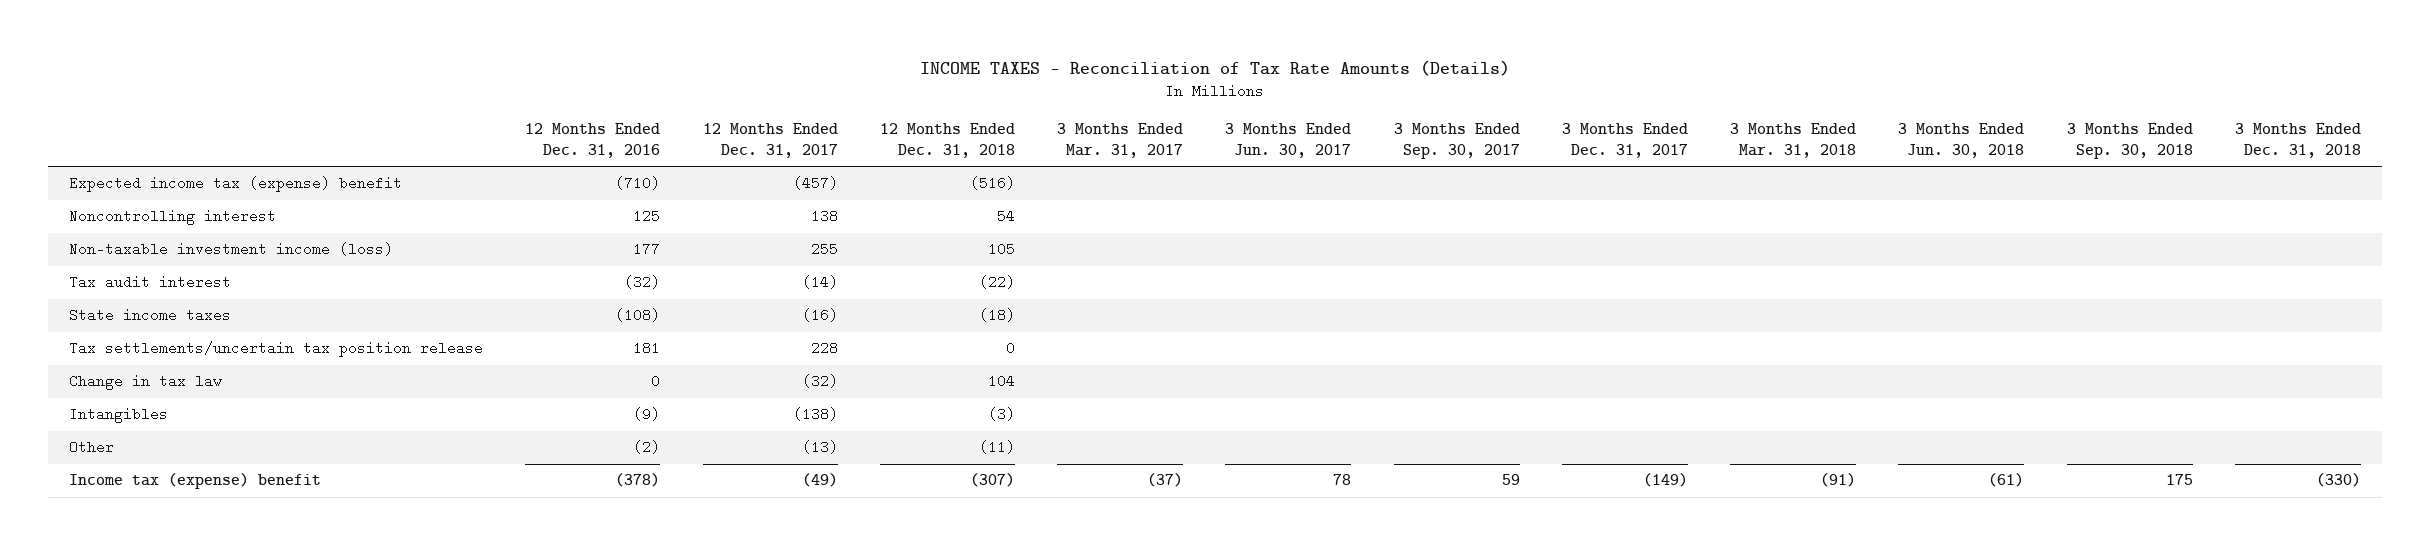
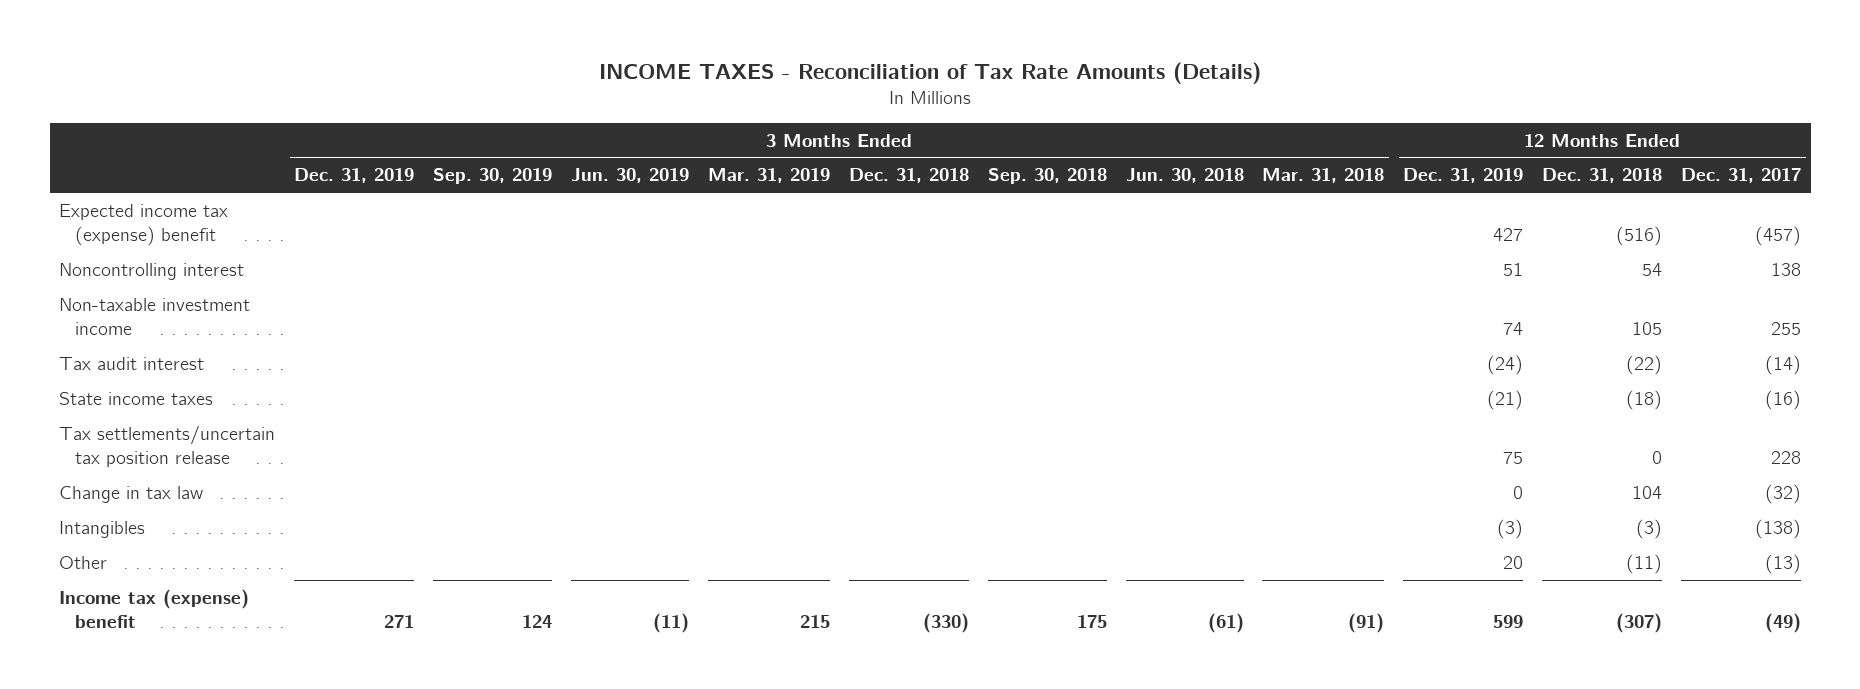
- | 12 Months Ended Dec. 31, 2016 | 12 Months Ended Dec. 31, 2017 | 12 Months Ended Dec. 31, 2018 | 3 Months Ended Mar. 31, 2017 | 3 Months Ended Jun. 30, 2017 | 3 Months Ended Sep. 30, 2017 | 3 Months Ended Dec. 31, 2017 | 3 Months Ended Mar. 31, 2018 | 3 Months Ended Jun. 30, 2018 | 3 Months Ended Sep. 30, 2018 | 3 Months Ended Dec. 31, 2018
+ | 3 Months Ended Dec. 31, 2019 | 3 Months Ended Sep. 30, 2019 | 3 Months Ended Jun. 30, 2019 | 3 Months Ended Mar. 31, 2019 | 3 Months Ended Dec. 31, 2018 | 3 Months Ended Sep. 30, 2018 | 3 Months Ended Jun. 30, 2018 | 3 Months Ended Mar. 31, 2018 | 12 Months Ended Dec. 31, 2019 | 12 Months Ended Dec. 31, 2018 | 12 Months Ended Dec. 31, 2017
- Non-taxable investment income (loss) | 177 | 255 | 105 | | | | | | | |
+ Non-taxable investment income | | | | | | | | | 74 | 105 | 255

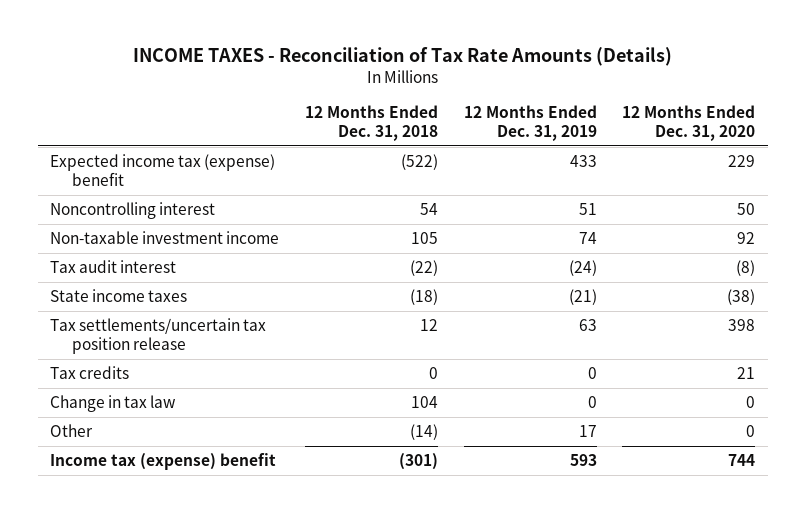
- | 3 Months Ended Dec. 31, 2019 | 3 Months Ended Sep. 30, 2019 | 3 Months Ended Jun. 30, 2019 | 3 Months Ended Mar. 31, 2019 | 3 Months Ended Dec. 31, 2018 | 3 Months Ended Sep. 30, 2018 | 3 Months Ended Jun. 30, 2018 | 3 Months Ended Mar. 31, 2018 | 12 Months Ended Dec. 31, 2019 | 12 Months Ended Dec. 31, 2018 | 12 Months Ended Dec. 31, 2017
+ | 12 Months Ended Dec. 31, 2018 | 12 Months Ended Dec. 31, 2019 | 12 Months Ended Dec. 31, 2020
- Expected income tax (expense) benefit | | | | | | | | | 427 | (516) | (457)
+ Expected income tax (expense) benefit | (522) | 433 | 229
- Tax settlements/uncertain tax position release | | | | | | | | | 75 | 0 | 228
+ Tax settlements/uncertain tax position release | 12 | 63 | 398
+ Tax credits | 0 | 0 | 21
- Intangibles | | | | | | | | | (3) | (3) | (138)
- Other | | | | | | | | | 20 | (11) | (13)
- Income tax (expense) benefit | 271 | 124 | (11) | 215 | (330) | 175 | (61) | (91) | 599 | (307) | (49)
+ Other | (14) | 17 | 0
+ Income tax (expense) benefit | (301) | 593 | 744

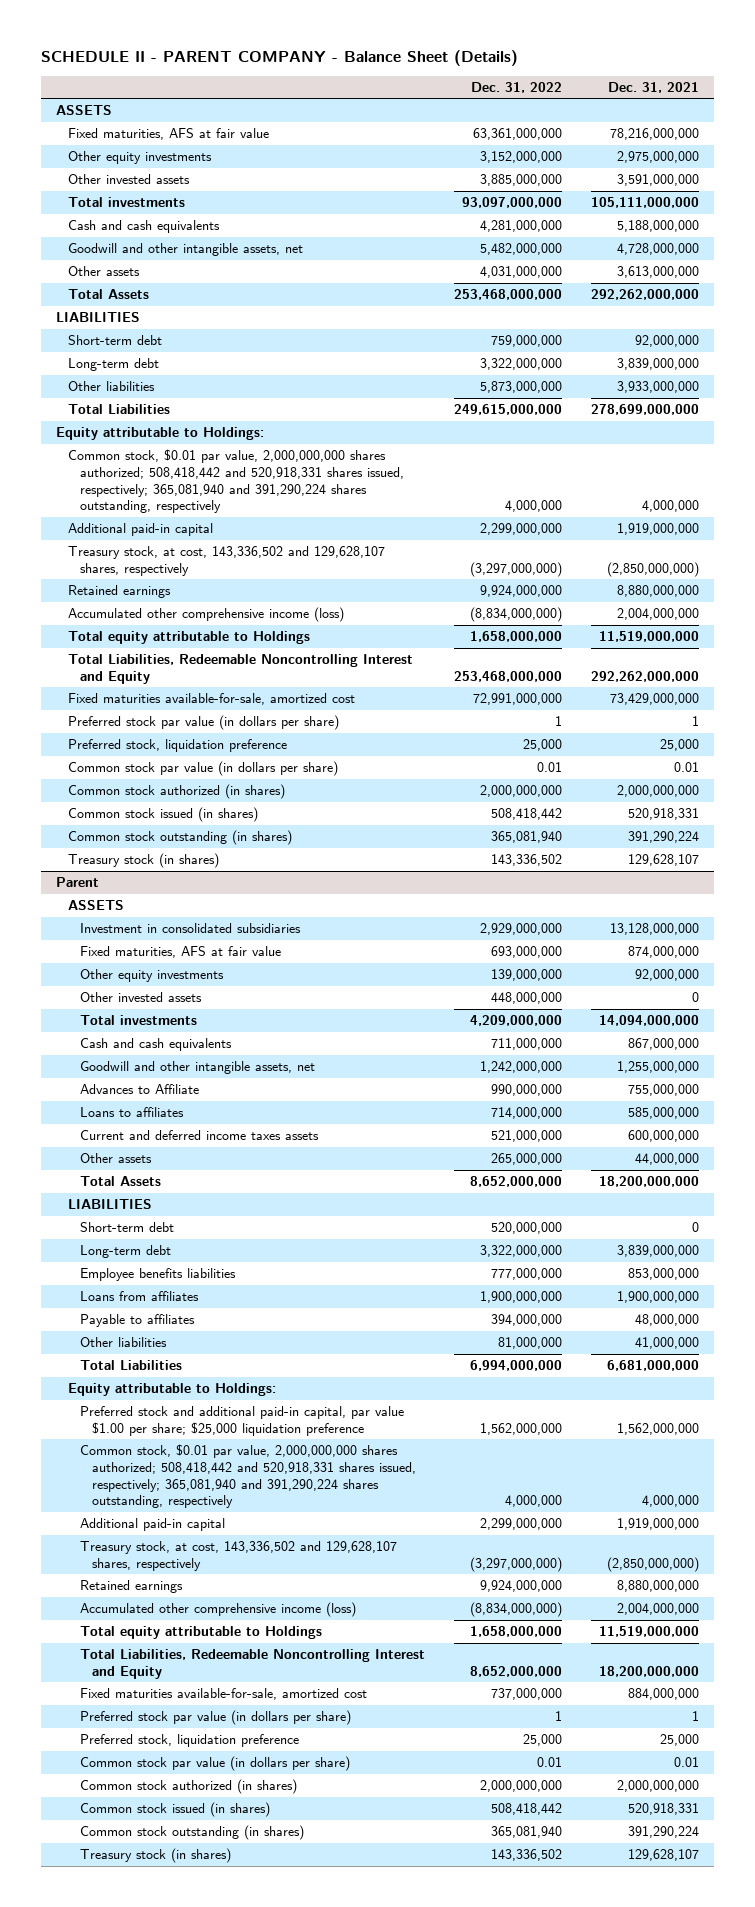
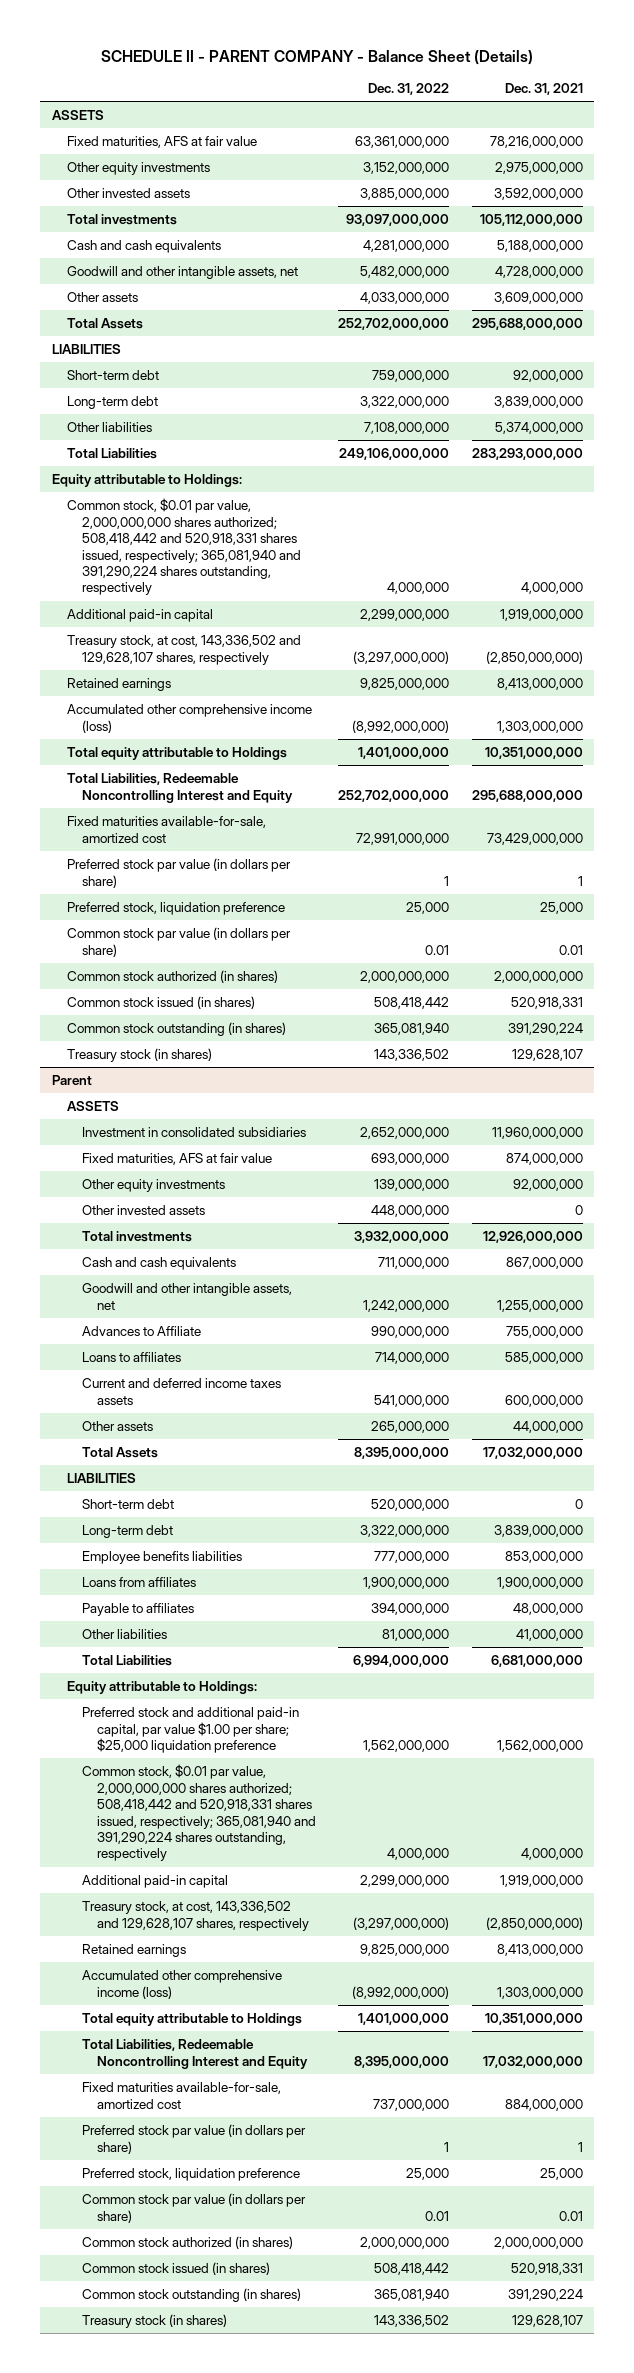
- Other invested assets | 3,885,000,000 | 3,591,000,000
- Total investments | 93,097,000,000 | 105,111,000,000
+ Other invested assets | 3,885,000,000 | 3,592,000,000
+ Total investments | 93,097,000,000 | 105,112,000,000
- Other assets | 4,031,000,000 | 3,613,000,000
- Total Assets | 253,468,000,000 | 292,262,000,000
+ Other assets | 4,033,000,000 | 3,609,000,000
+ Total Assets | 252,702,000,000 | 295,688,000,000
- Other liabilities | 5,873,000,000 | 3,933,000,000
- Total Liabilities | 249,615,000,000 | 278,699,000,000
+ Other liabilities | 7,108,000,000 | 5,374,000,000
+ Total Liabilities | 249,106,000,000 | 283,293,000,000
- Retained earnings | 9,924,000,000 | 8,880,000,000
- Accumulated other comprehensive income (loss) | (8,834,000,000) | 2,004,000,000
- Total equity attributable to Holdings | 1,658,000,000 | 11,519,000,000
- Total Liabilities, Redeemable Noncontrolling Interest and Equity | 253,468,000,000 | 292,262,000,000
+ Retained earnings | 9,825,000,000 | 8,413,000,000
+ Accumulated other comprehensive income (loss) | (8,992,000,000) | 1,303,000,000
+ Total equity attributable to Holdings | 1,401,000,000 | 10,351,000,000
+ Total Liabilities, Redeemable Noncontrolling Interest and Equity | 252,702,000,000 | 295,688,000,000
@ Parent
- Investment in consolidated subsidiaries | 2,929,000,000 | 13,128,000,000
+ Investment in consolidated subsidiaries | 2,652,000,000 | 11,960,000,000
- Total investments | 4,209,000,000 | 14,094,000,000
+ Total investments | 3,932,000,000 | 12,926,000,000
- Current and deferred income taxes assets | 521,000,000 | 600,000,000
+ Current and deferred income taxes assets | 541,000,000 | 600,000,000
- Total Assets | 8,652,000,000 | 18,200,000,000
+ Total Assets | 8,395,000,000 | 17,032,000,000
- Retained earnings | 9,924,000,000 | 8,880,000,000
- Accumulated other comprehensive income (loss) | (8,834,000,000) | 2,004,000,000
- Total equity attributable to Holdings | 1,658,000,000 | 11,519,000,000
- Total Liabilities, Redeemable Noncontrolling Interest and Equity | 8,652,000,000 | 18,200,000,000
+ Retained earnings | 9,825,000,000 | 8,413,000,000
+ Accumulated other comprehensive income (loss) | (8,992,000,000) | 1,303,000,000
+ Total equity attributable to Holdings | 1,401,000,000 | 10,351,000,000
+ Total Liabilities, Redeemable Noncontrolling Interest and Equity | 8,395,000,000 | 17,032,000,000

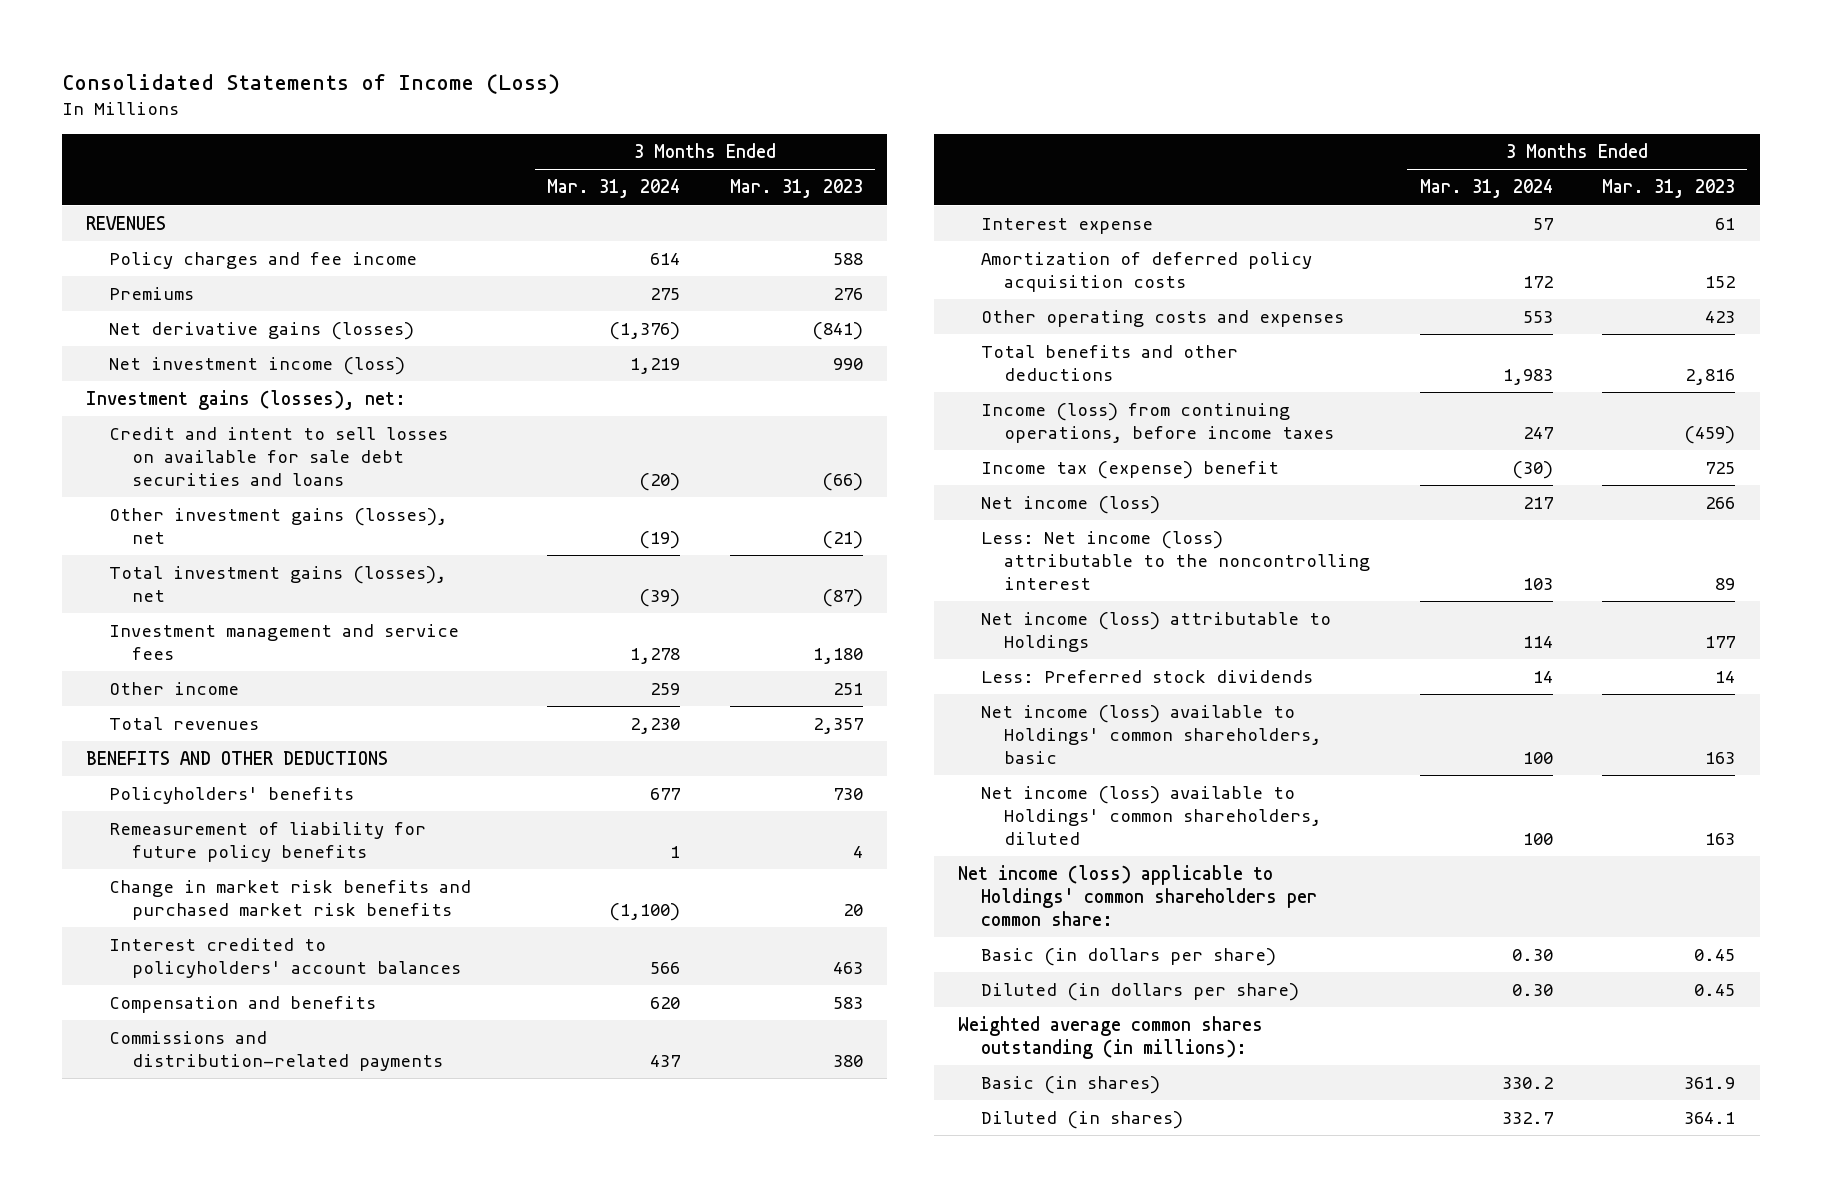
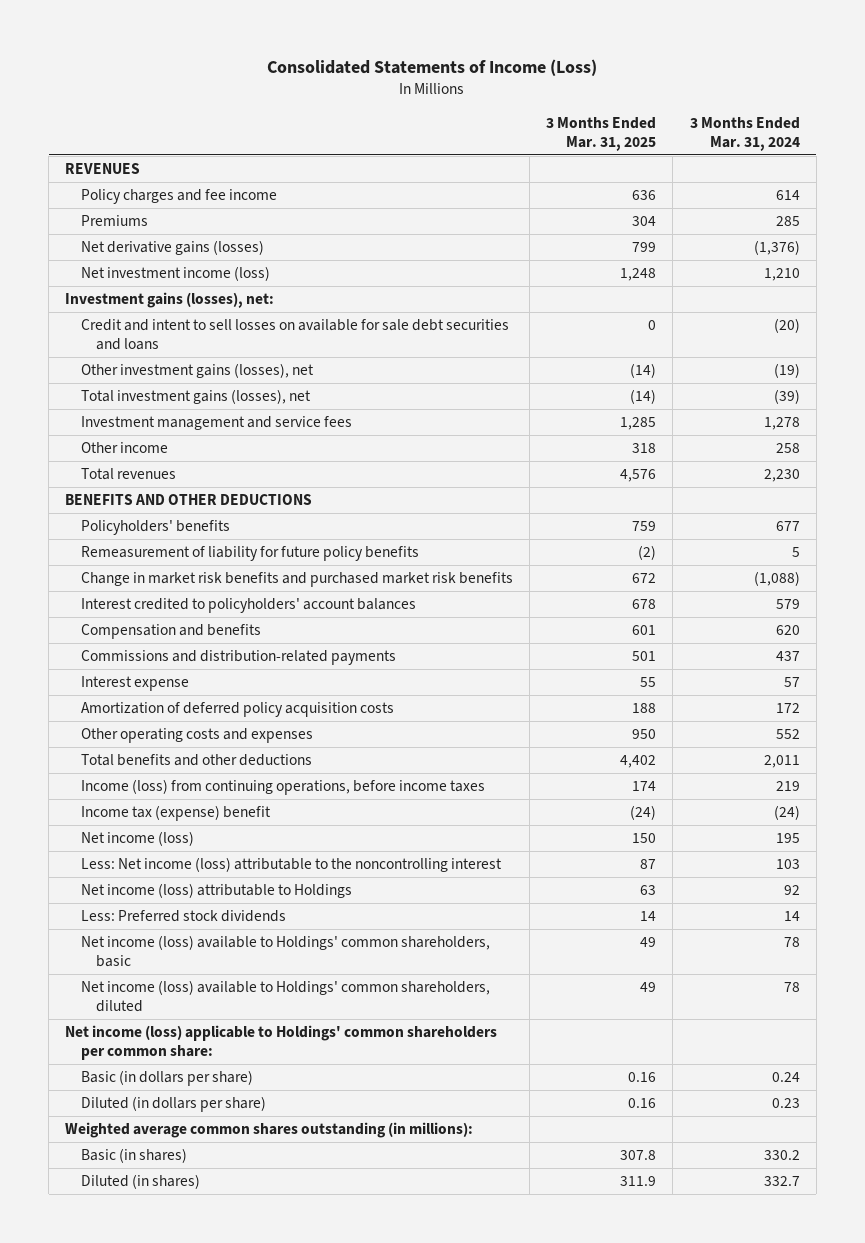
- | 3 Months Ended Mar. 31, 2024 | 3 Months Ended Mar. 31, 2023
+ | 3 Months Ended Mar. 31, 2025 | 3 Months Ended Mar. 31, 2024
- Premiums | 275 | 276
+ Premiums | 304 | 285
- Net investment income (loss) | 1,219 | 990
+ Net investment income (loss) | 1,248 | 1,210
- Other income | 259 | 251
+ Other income | 318 | 258
- Remeasurement of liability for future policy benefits | 1 | 4
- Change in market risk benefits and purchased market risk benefits | (1,100) | 20
- Interest credited to policyholders' account balances | 566 | 463
+ Remeasurement of liability for future policy benefits | (2) | 5
+ Change in market risk benefits and purchased market risk benefits | 672 | (1,088)
+ Interest credited to policyholders' account balances | 678 | 579
- Other operating costs and expenses | 553 | 423
- Total benefits and other deductions | 1,983 | 2,816
- Income (loss) from continuing operations, before income taxes | 247 | (459)
- Income tax (expense) benefit | (30) | 725
- Net income (loss) | 217 | 266
+ Other operating costs and expenses | 950 | 552
+ Total benefits and other deductions | 4,402 | 2,011
+ Income (loss) from continuing operations, before income taxes | 174 | 219
+ Income tax (expense) benefit | (24) | (24)
+ Net income (loss) | 150 | 195
- Net income (loss) attributable to Holdings | 114 | 177
+ Net income (loss) attributable to Holdings | 63 | 92
- Net income (loss) available to Holdings' common shareholders, basic | 100 | 163
- Net income (loss) available to Holdings' common shareholders, diluted | 100 | 163
+ Net income (loss) available to Holdings' common shareholders, basic | 49 | 78
+ Net income (loss) available to Holdings' common shareholders, diluted | 49 | 78
- Basic (in dollars per share) | 0.30 | 0.45
- Diluted (in dollars per share) | 0.30 | 0.45
+ Basic (in dollars per share) | 0.16 | 0.24
+ Diluted (in dollars per share) | 0.16 | 0.23

